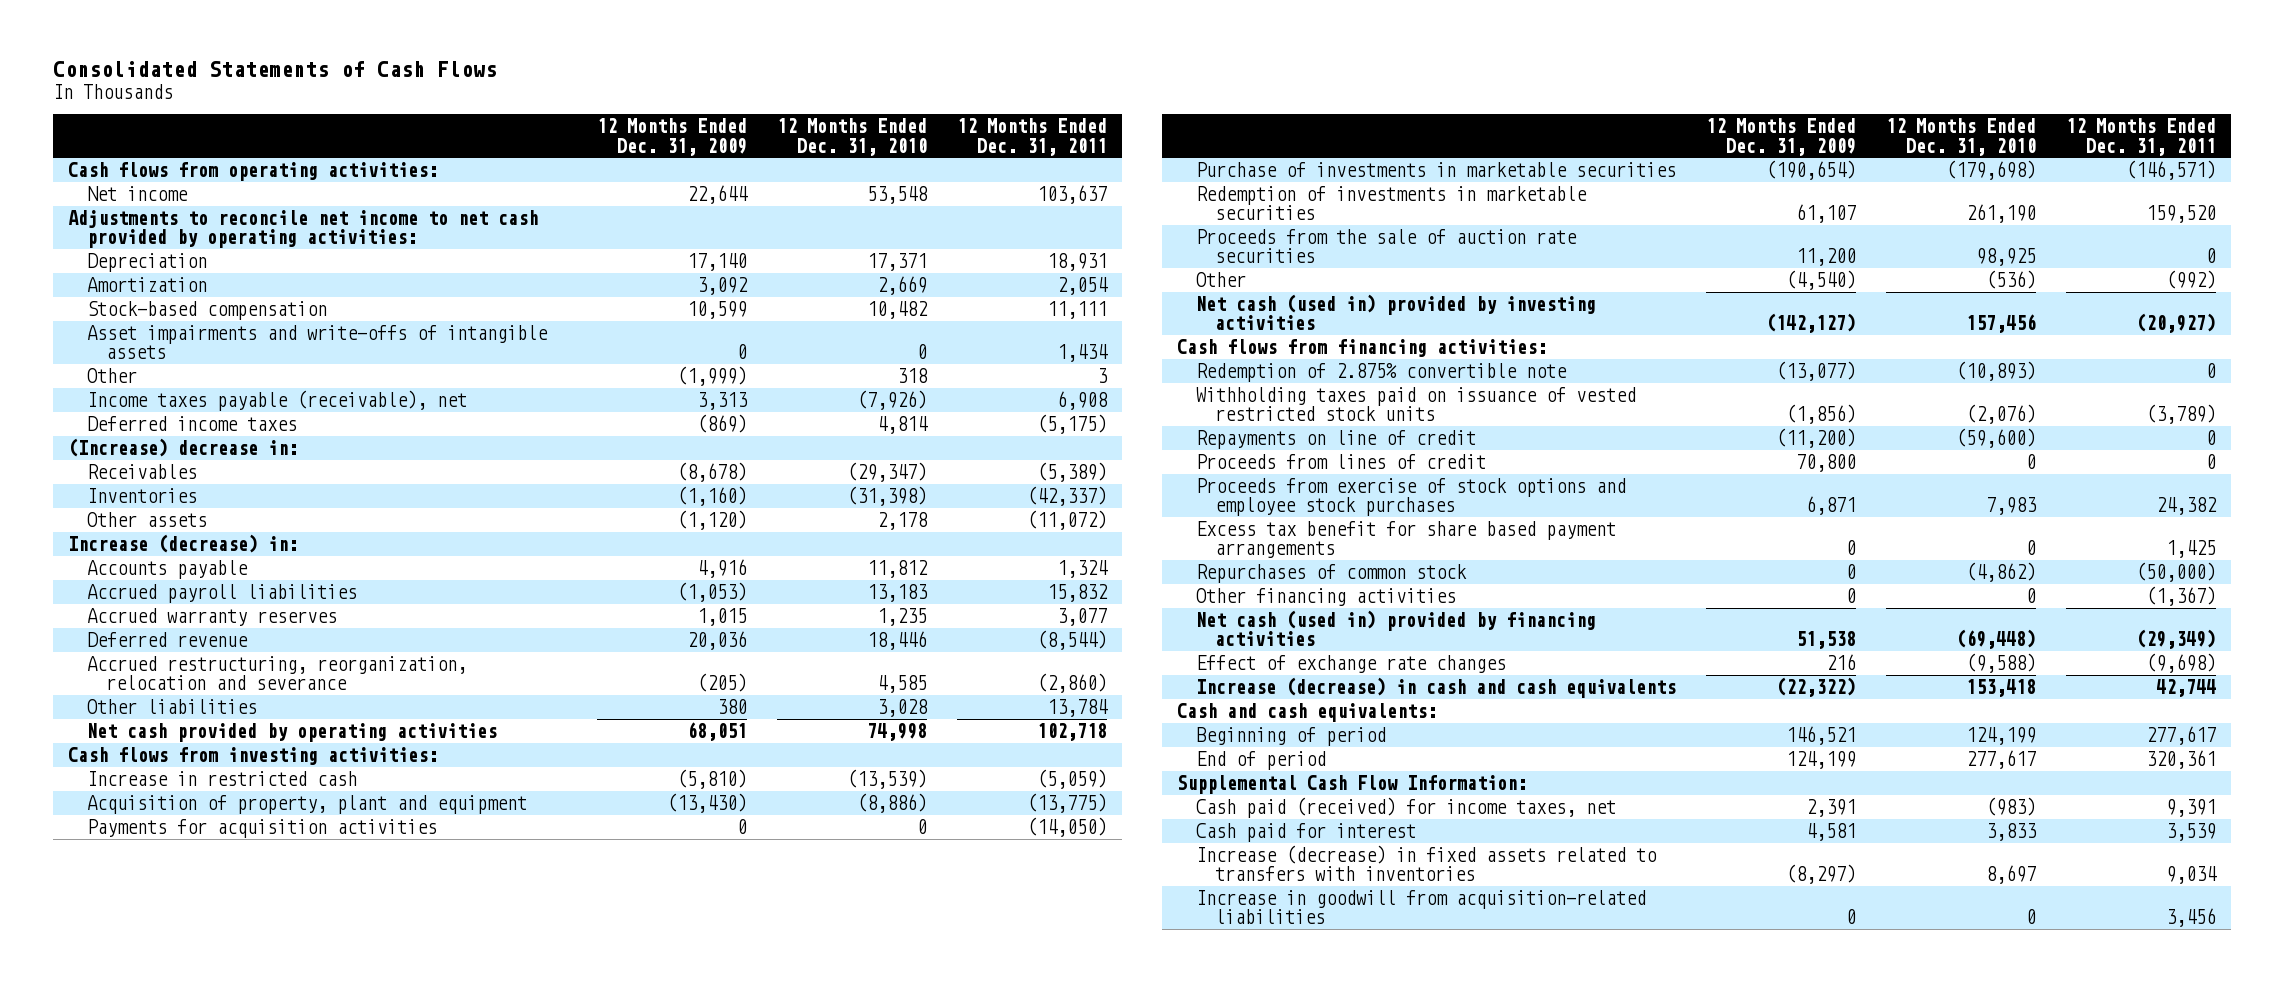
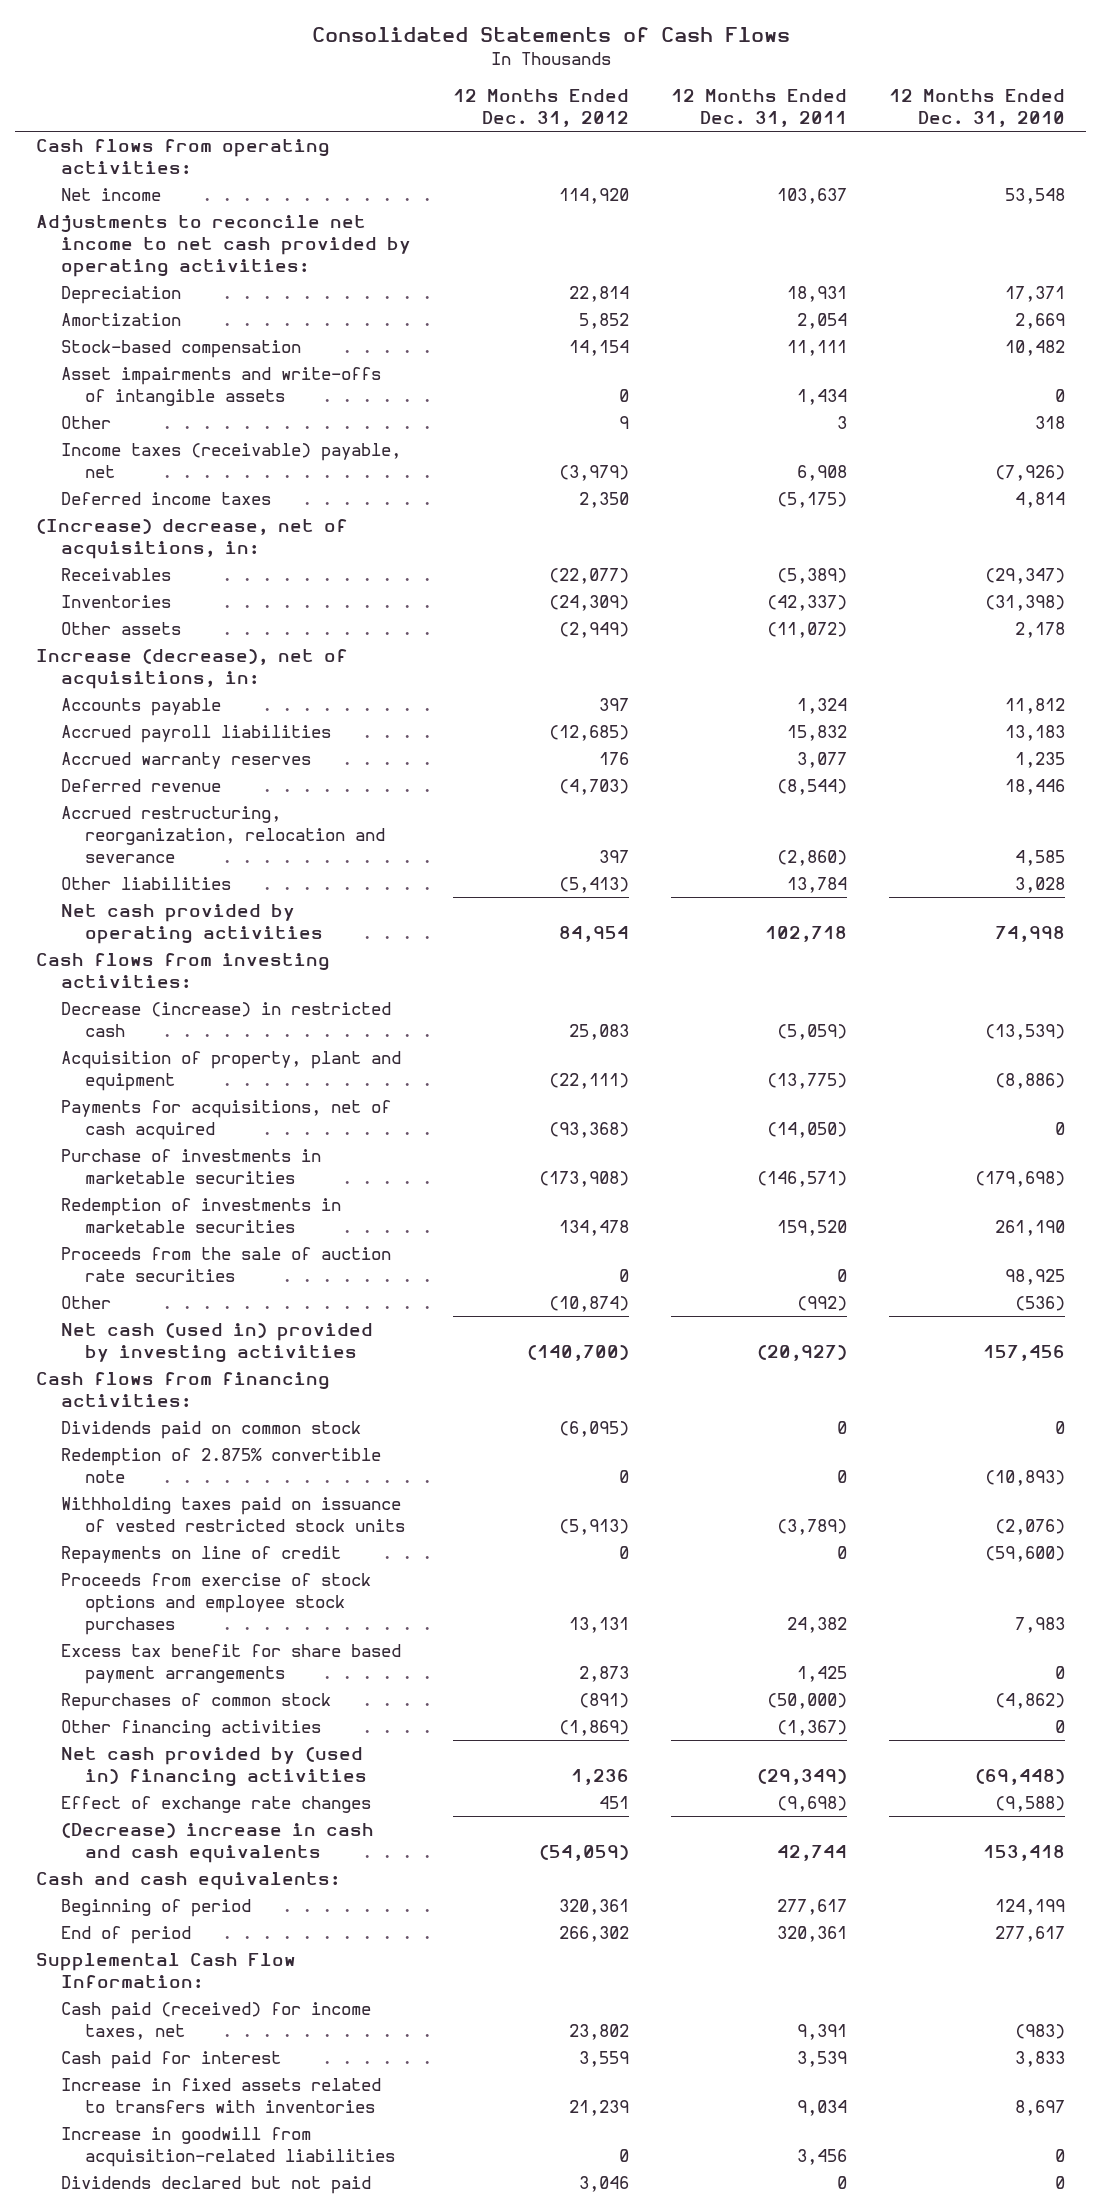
- | 12 Months Ended Dec. 31, 2009 | 12 Months Ended Dec. 31, 2010 | 12 Months Ended Dec. 31, 2011
+ | 12 Months Ended Dec. 31, 2012 | 12 Months Ended Dec. 31, 2011 | 12 Months Ended Dec. 31, 2010
- Income taxes payable (receivable), net | 3,313 | (7,926) | 6,908
+ Income taxes (receivable) payable, net | (3,979) | 6,908 | (7,926)
- (Increase) decrease in:
+ (Increase) decrease, net of acquisitions, in:
- Increase (decrease) in:
+ Increase (decrease), net of acquisitions, in:
- Increase in restricted cash | (5,810) | (13,539) | (5,059)
+ Decrease (increase) in restricted cash | 25,083 | (5,059) | (13,539)
- Payments for acquisition activities | 0 | 0 | (14,050)
+ Payments for acquisitions, net of cash acquired | (93,368) | (14,050) | 0
+ Dividends paid on common stock | (6,095) | 0 | 0
- Proceeds from lines of credit | 70,800 | 0 | 0
- Net cash (used in) provided by financing activities | 51,538 | (69,448) | (29,349)
+ Net cash provided by (used in) financing activities | 1,236 | (29,349) | (69,448)
- Increase (decrease) in cash and cash equivalents | (22,322) | 153,418 | 42,744
+ (Decrease) increase in cash and cash equivalents | (54,059) | 42,744 | 153,418
- Increase (decrease) in fixed assets related to transfers with inventories | (8,297) | 8,697 | 9,034
+ Increase in fixed assets related to transfers with inventories | 21,239 | 9,034 | 8,697
+ Dividends declared but not paid | 3,046 | 0 | 0

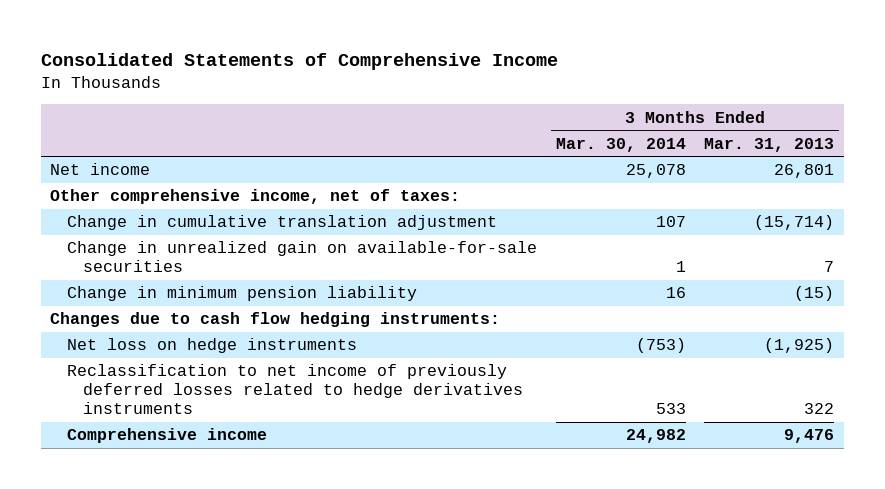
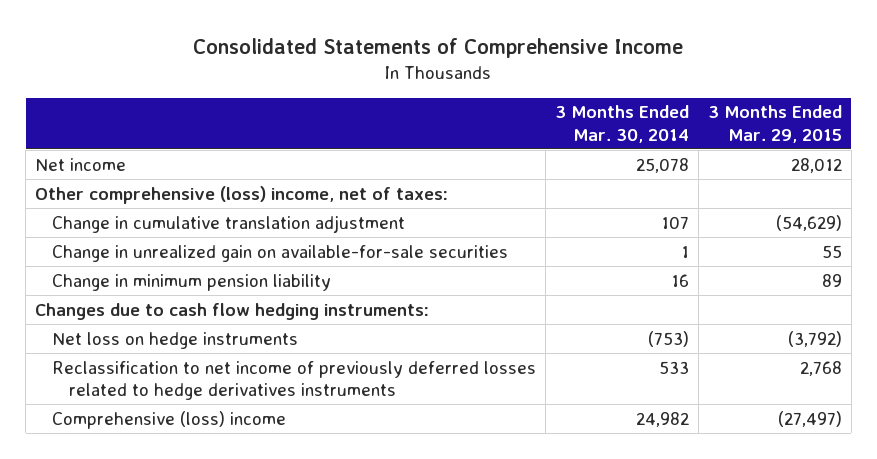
- | 3 Months Ended Mar. 30, 2014 | 3 Months Ended Mar. 31, 2013
+ | 3 Months Ended Mar. 30, 2014 | 3 Months Ended Mar. 29, 2015
- Other comprehensive income, net of taxes:
+ Other comprehensive (loss) income, net of taxes:
- Comprehensive income | 24,982 | 9,476
+ Comprehensive (loss) income | 24,982 | (27,497)

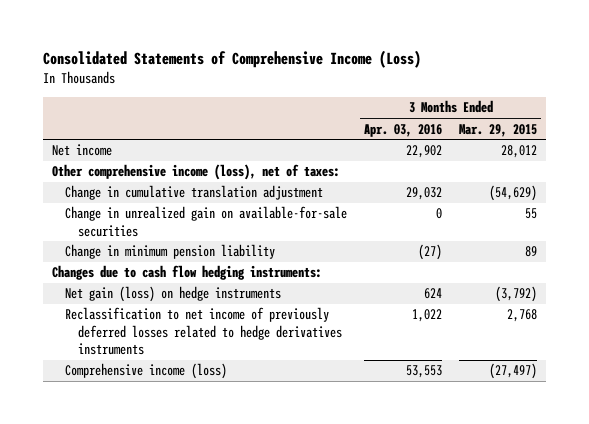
- Consolidated Statements of Comprehensive Income
+ Consolidated Statements of Comprehensive Income (Loss)
- | 3 Months Ended Mar. 30, 2014 | 3 Months Ended Mar. 29, 2015
+ | 3 Months Ended Apr. 03, 2016 | 3 Months Ended Mar. 29, 2015
- Other comprehensive (loss) income, net of taxes:
+ Other comprehensive income (loss), net of taxes:
- Net loss on hedge instruments | (753) | (3,792)
+ Net gain (loss) on hedge instruments | 624 | (3,792)
- Comprehensive (loss) income | 24,982 | (27,497)
+ Comprehensive income (loss) | 53,553 | (27,497)

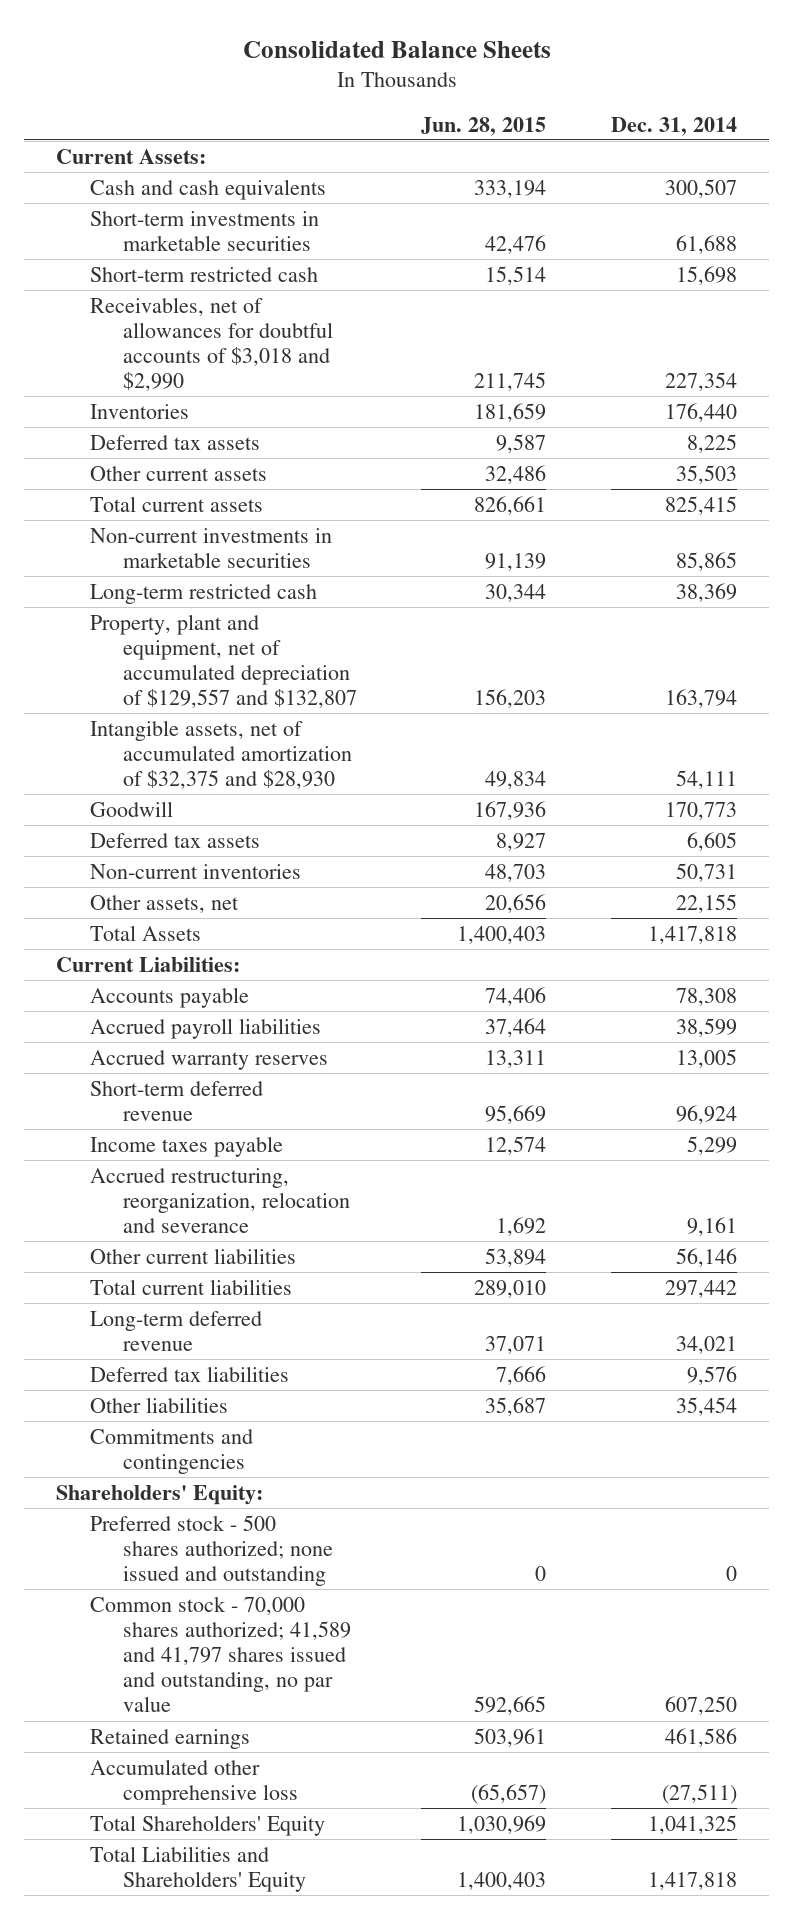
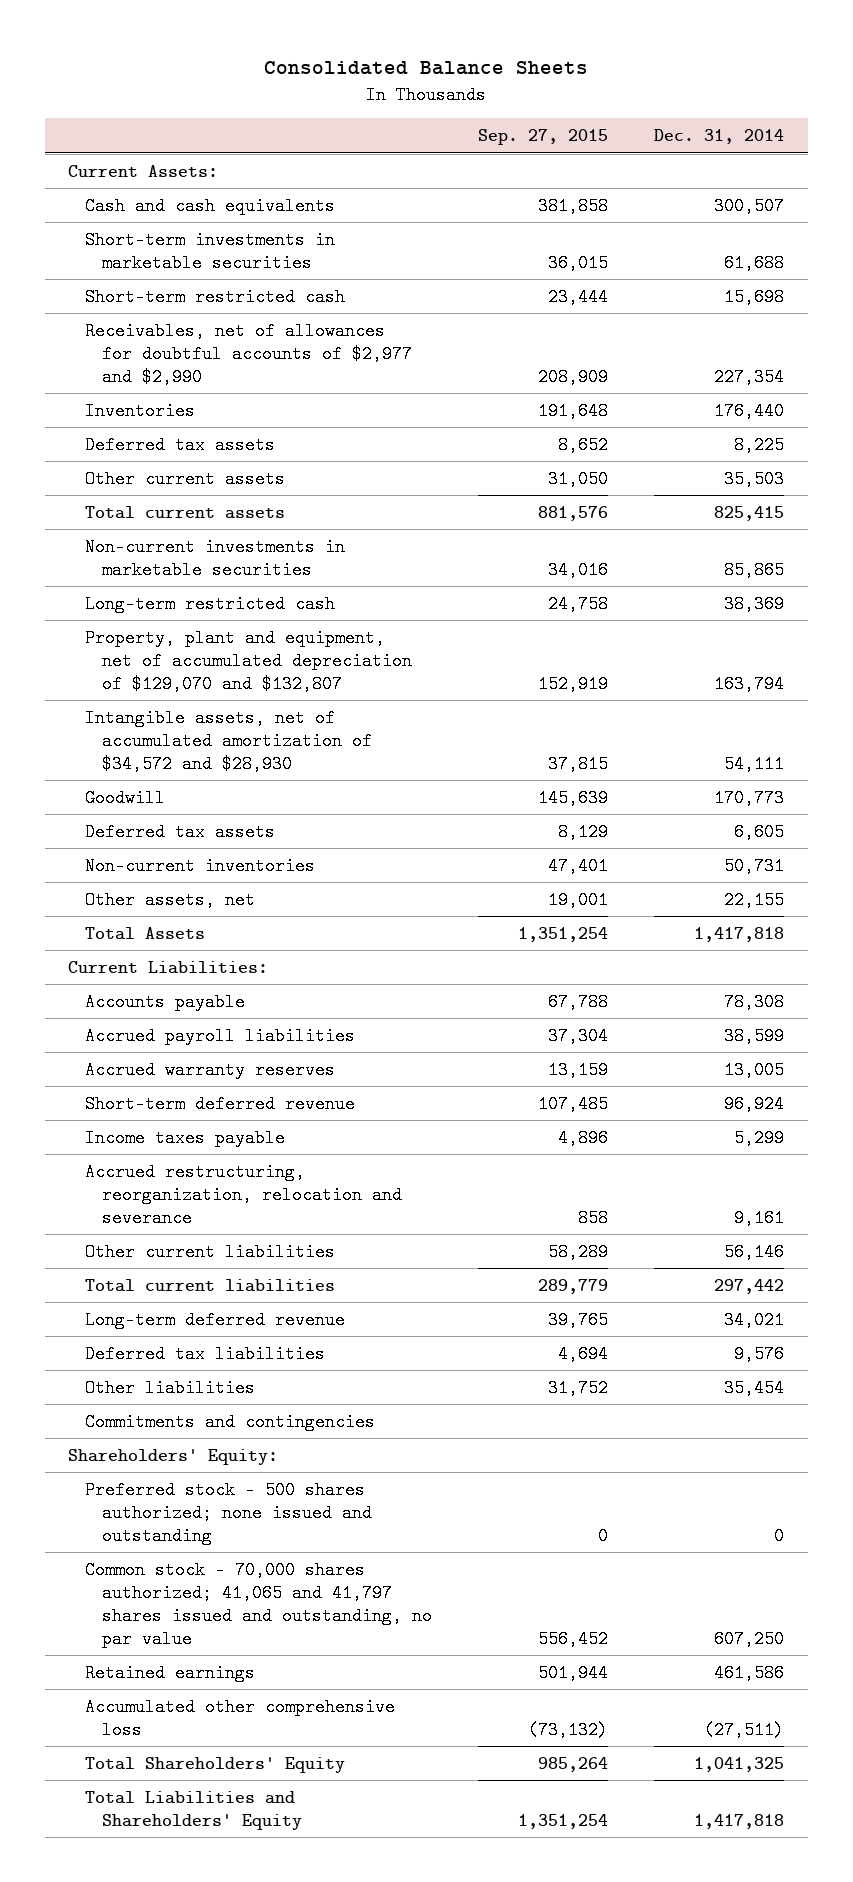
- | Jun. 28, 2015 | Dec. 31, 2014
+ | Sep. 27, 2015 | Dec. 31, 2014
- Receivables, net of allowances for doubtful accounts of $3,018 and $2,990 | 211,745 | 227,354
+ Receivables, net of allowances for doubtful accounts of $2,977 and $2,990 | 208,909 | 227,354
- Property, plant and equipment, net of accumulated depreciation of $129,557 and $132,807 | 156,203 | 163,794
- Intangible assets, net of accumulated amortization of $32,375 and $28,930 | 49,834 | 54,111
+ Property, plant and equipment, net of accumulated depreciation of $129,070 and $132,807 | 152,919 | 163,794
+ Intangible assets, net of accumulated amortization of $34,572 and $28,930 | 37,815 | 54,111
- Common stock - 70,000 shares authorized; 41,589 and 41,797 shares issued and outstanding, no par value | 592,665 | 607,250
+ Common stock - 70,000 shares authorized; 41,065 and 41,797 shares issued and outstanding, no par value | 556,452 | 607,250

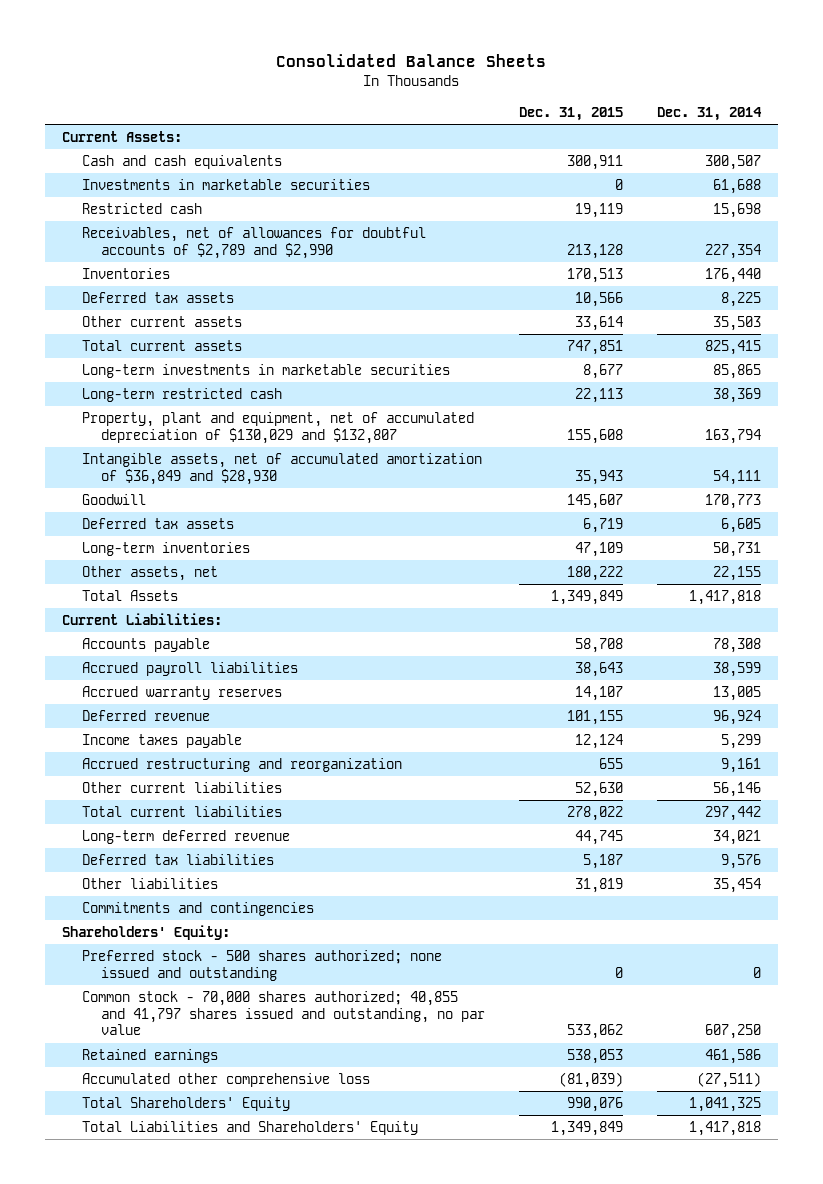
- | Sep. 27, 2015 | Dec. 31, 2014
+ | Dec. 31, 2015 | Dec. 31, 2014
- Short-term investments in marketable securities | 36,015 | 61,688
- Short-term restricted cash | 23,444 | 15,698
- Receivables, net of allowances for doubtful accounts of $2,977 and $2,990 | 208,909 | 227,354
+ Investments in marketable securities | 0 | 61,688
+ Restricted cash | 19,119 | 15,698
+ Receivables, net of allowances for doubtful accounts of $2,789 and $2,990 | 213,128 | 227,354
- Non-current investments in marketable securities | 34,016 | 85,865
+ Long-term investments in marketable securities | 8,677 | 85,865
- Property, plant and equipment, net of accumulated depreciation of $129,070 and $132,807 | 152,919 | 163,794
- Intangible assets, net of accumulated amortization of $34,572 and $28,930 | 37,815 | 54,111
+ Property, plant and equipment, net of accumulated depreciation of $130,029 and $132,807 | 155,608 | 163,794
+ Intangible assets, net of accumulated amortization of $36,849 and $28,930 | 35,943 | 54,111
- Non-current inventories | 47,401 | 50,731
+ Long-term inventories | 47,109 | 50,731
- Short-term deferred revenue | 107,485 | 96,924
+ Deferred revenue | 101,155 | 96,924
- Accrued restructuring, reorganization, relocation and severance | 858 | 9,161
+ Accrued restructuring and reorganization | 655 | 9,161
- Common stock - 70,000 shares authorized; 41,065 and 41,797 shares issued and outstanding, no par value | 556,452 | 607,250
+ Common stock - 70,000 shares authorized; 40,855 and 41,797 shares issued and outstanding, no par value | 533,062 | 607,250

